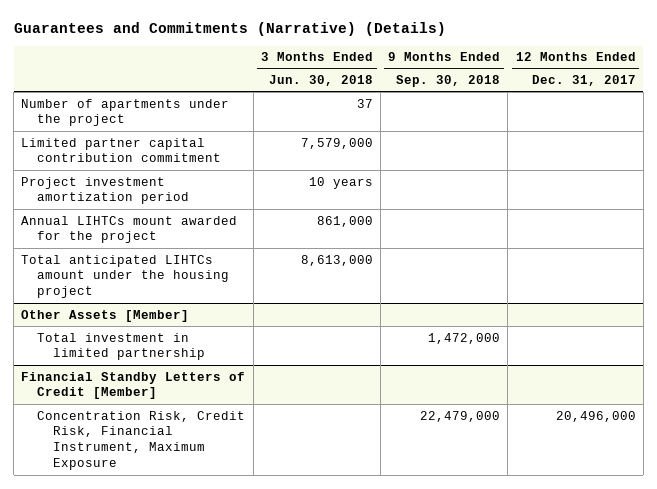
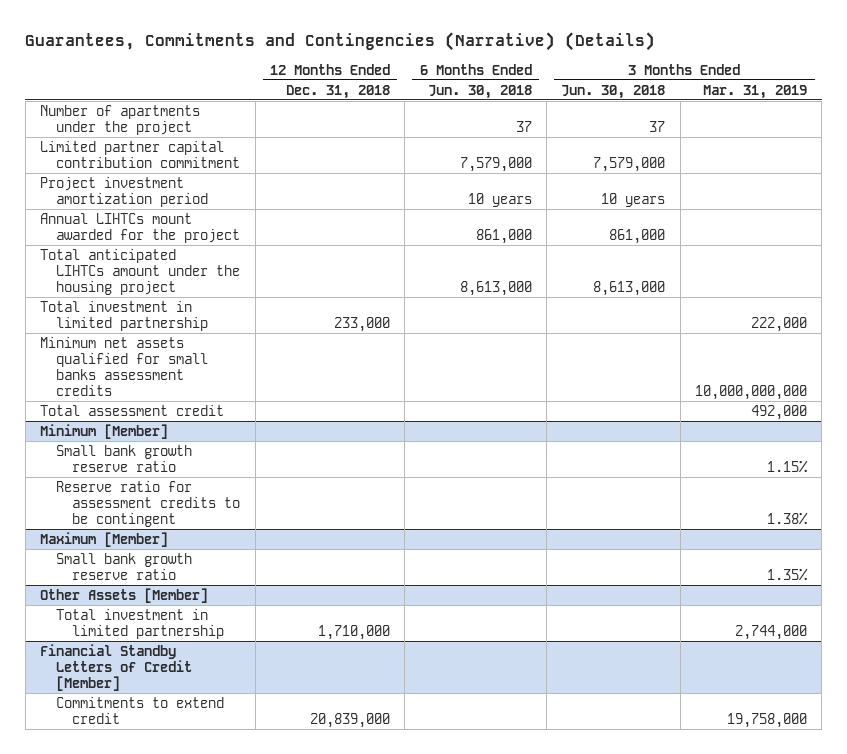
- Guarantees and Commitments (Narrative) (Details)
+ Guarantees, Commitments and Contingencies (Narrative) (Details)
- | 3 Months Ended Jun. 30, 2018 | 9 Months Ended Sep. 30, 2018 | 12 Months Ended Dec. 31, 2017
+ | 12 Months Ended Dec. 31, 2018 | 6 Months Ended Jun. 30, 2018 | 3 Months Ended Jun. 30, 2018 | 3 Months Ended Mar. 31, 2019
+ Total investment in limited partnership | 233,000 | | | 222,000
+ Minimum net assets qualified for small banks assessment credits | | | | 10,000,000,000
+ Total assessment credit | | | | 492,000
+ Minimum [Member]
+ Small bank growth reserve ratio | | | | 1.15%
+ Reserve ratio for assessment credits to be contingent | | | | 1.38%
+ Maximum [Member]
+ Small bank growth reserve ratio | | | | 1.35%
@ Financial Standby Letters of Credit [Member]
- Concentration Risk, Credit Risk, Financial Instrument, Maximum Exposure | | 22,479,000 | 20,496,000
+ Commitments to extend credit | 20,839,000 | | | 19,758,000

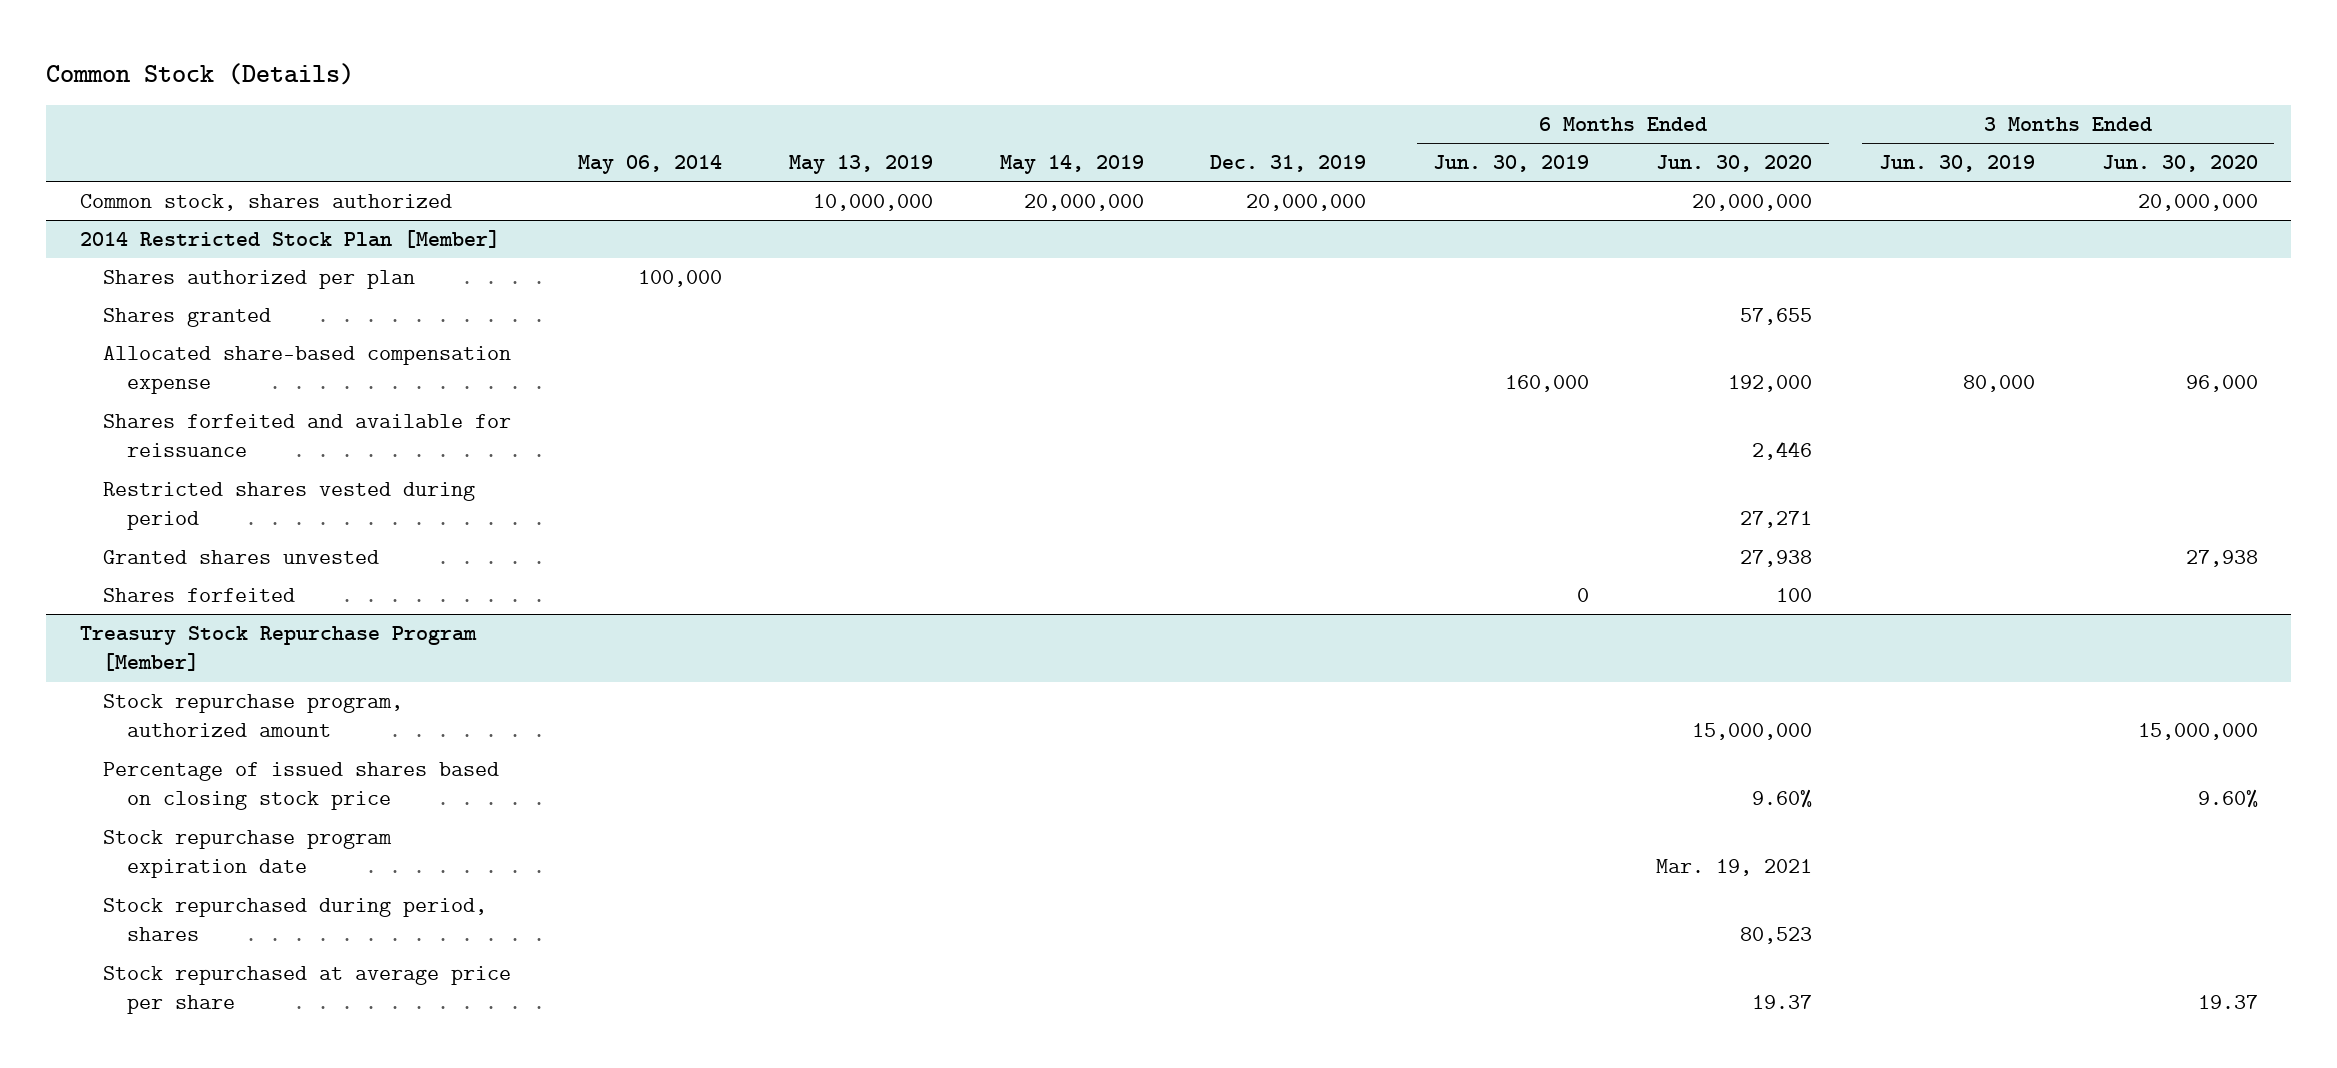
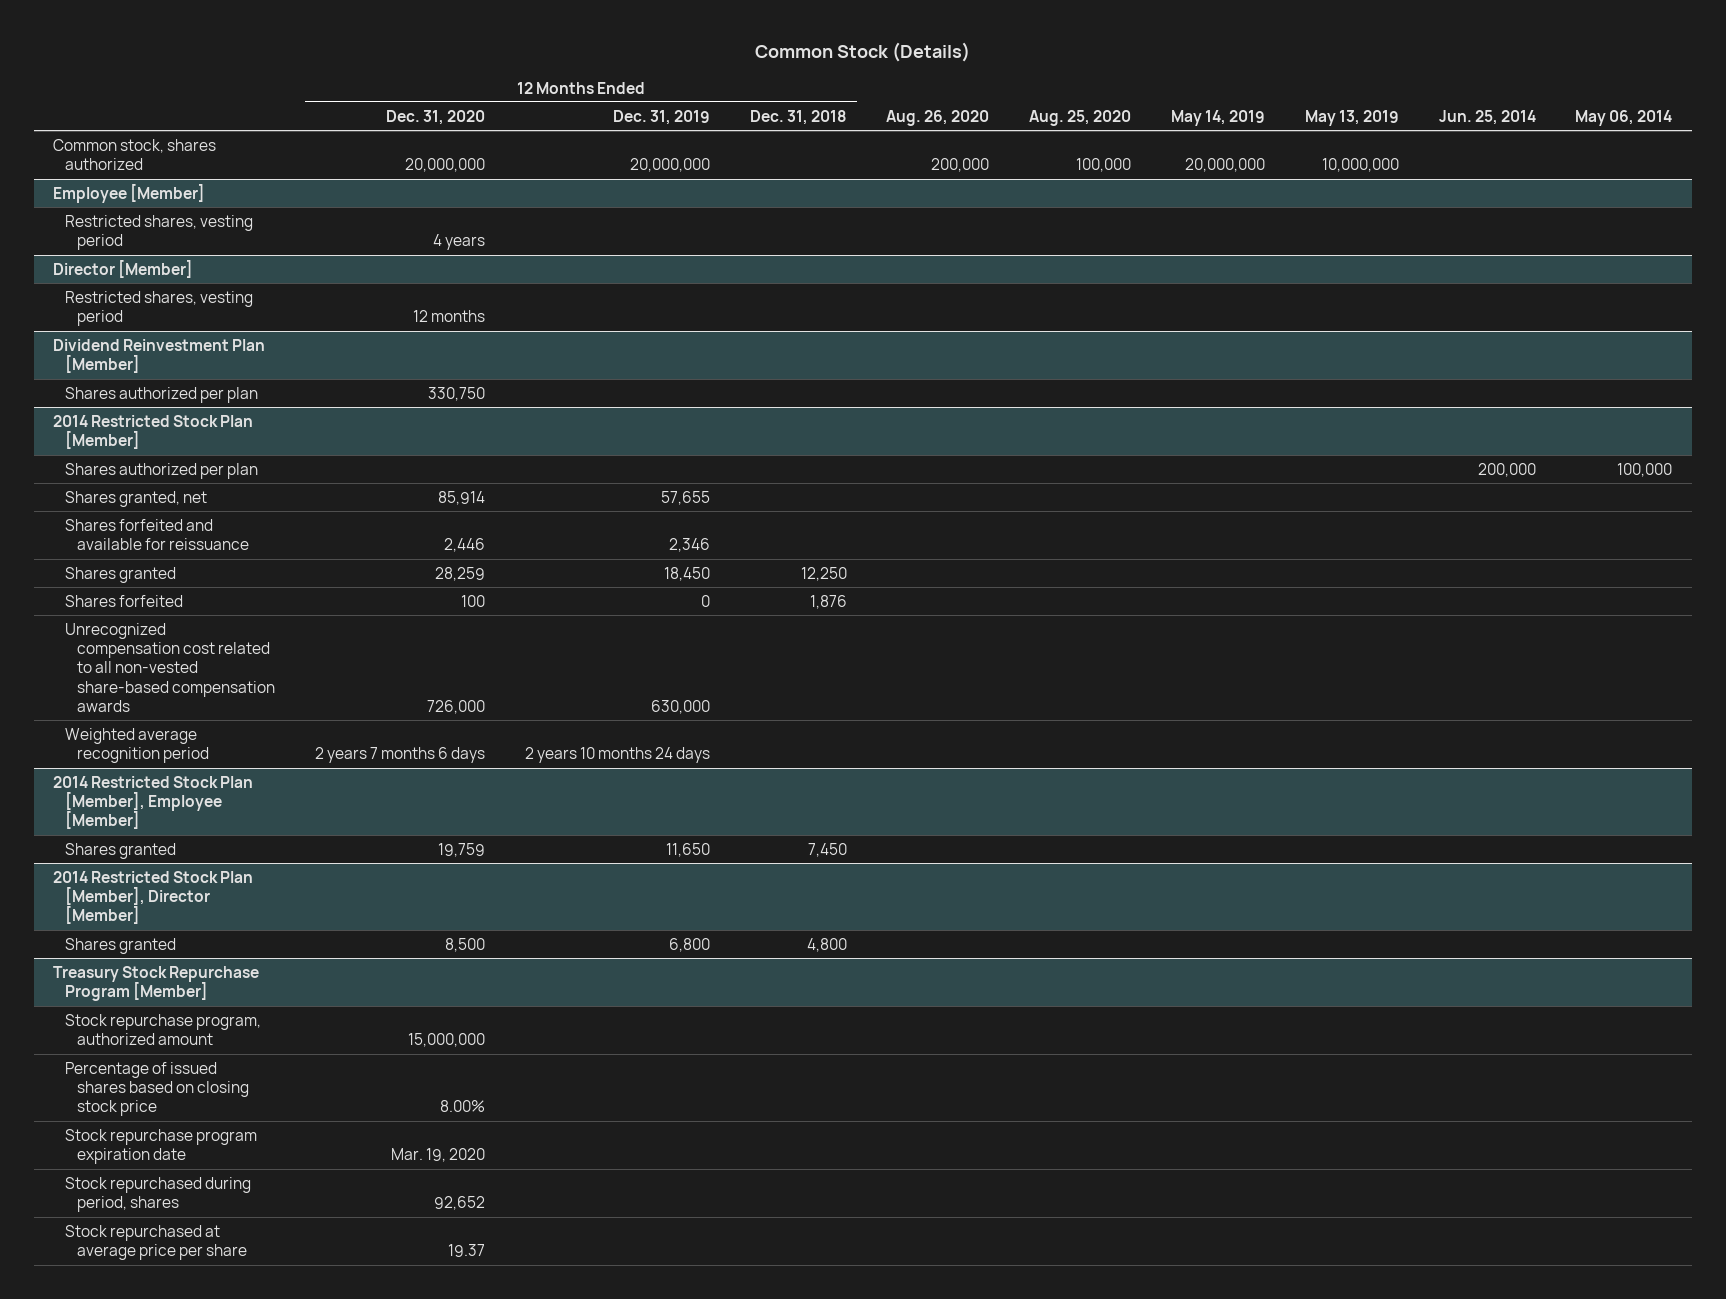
- | May 06, 2014 | May 13, 2019 | May 14, 2019 | Dec. 31, 2019 | 6 Months Ended Jun. 30, 2019 | 6 Months Ended Jun. 30, 2020 | 3 Months Ended Jun. 30, 2019 | 3 Months Ended Jun. 30, 2020
+ | 12 Months Ended Dec. 31, 2020 | 12 Months Ended Dec. 31, 2019 | 12 Months Ended Dec. 31, 2018 | Aug. 26, 2020 | Aug. 25, 2020 | May 14, 2019 | May 13, 2019 | Jun. 25, 2014 | May 06, 2014
+ Employee [Member]
+ Restricted shares, vesting period | 4 years | | | | | | | |
+ Director [Member]
+ Restricted shares, vesting period | 12 months | | | | | | | |
+ Dividend Reinvestment Plan [Member]
+ Shares authorized per plan | 330,750 | | | | | | | |
@ 2014 Restricted Stock Plan [Member]
- Allocated share-based compensation expense | | | | | 160,000 | 192,000 | 80,000 | 96,000
+ Shares granted, net | 85,914 | 57,655 | | | | | | |
- Restricted shares vested during period | | | | | | 27,271 | |
- Granted shares unvested | | | | | | 27,938 | | 27,938
moved down: Shares granted | 28,259 | 18,450 | 12,250 | | | | | |
+ Unrecognized compensation cost related to all non-vested share-based compensation awards | 726,000 | 630,000 | | | | | | |
+ Weighted average recognition period | 2 years 7 months 6 days | 2 years 10 months 24 days | | | | | | |
+ 2014 Restricted Stock Plan [Member], Employee [Member]
+ Shares granted | 19,759 | 11,650 | 7,450 | | | | | |
+ 2014 Restricted Stock Plan [Member], Director [Member]
+ Shares granted | 8,500 | 6,800 | 4,800 | | | | | |

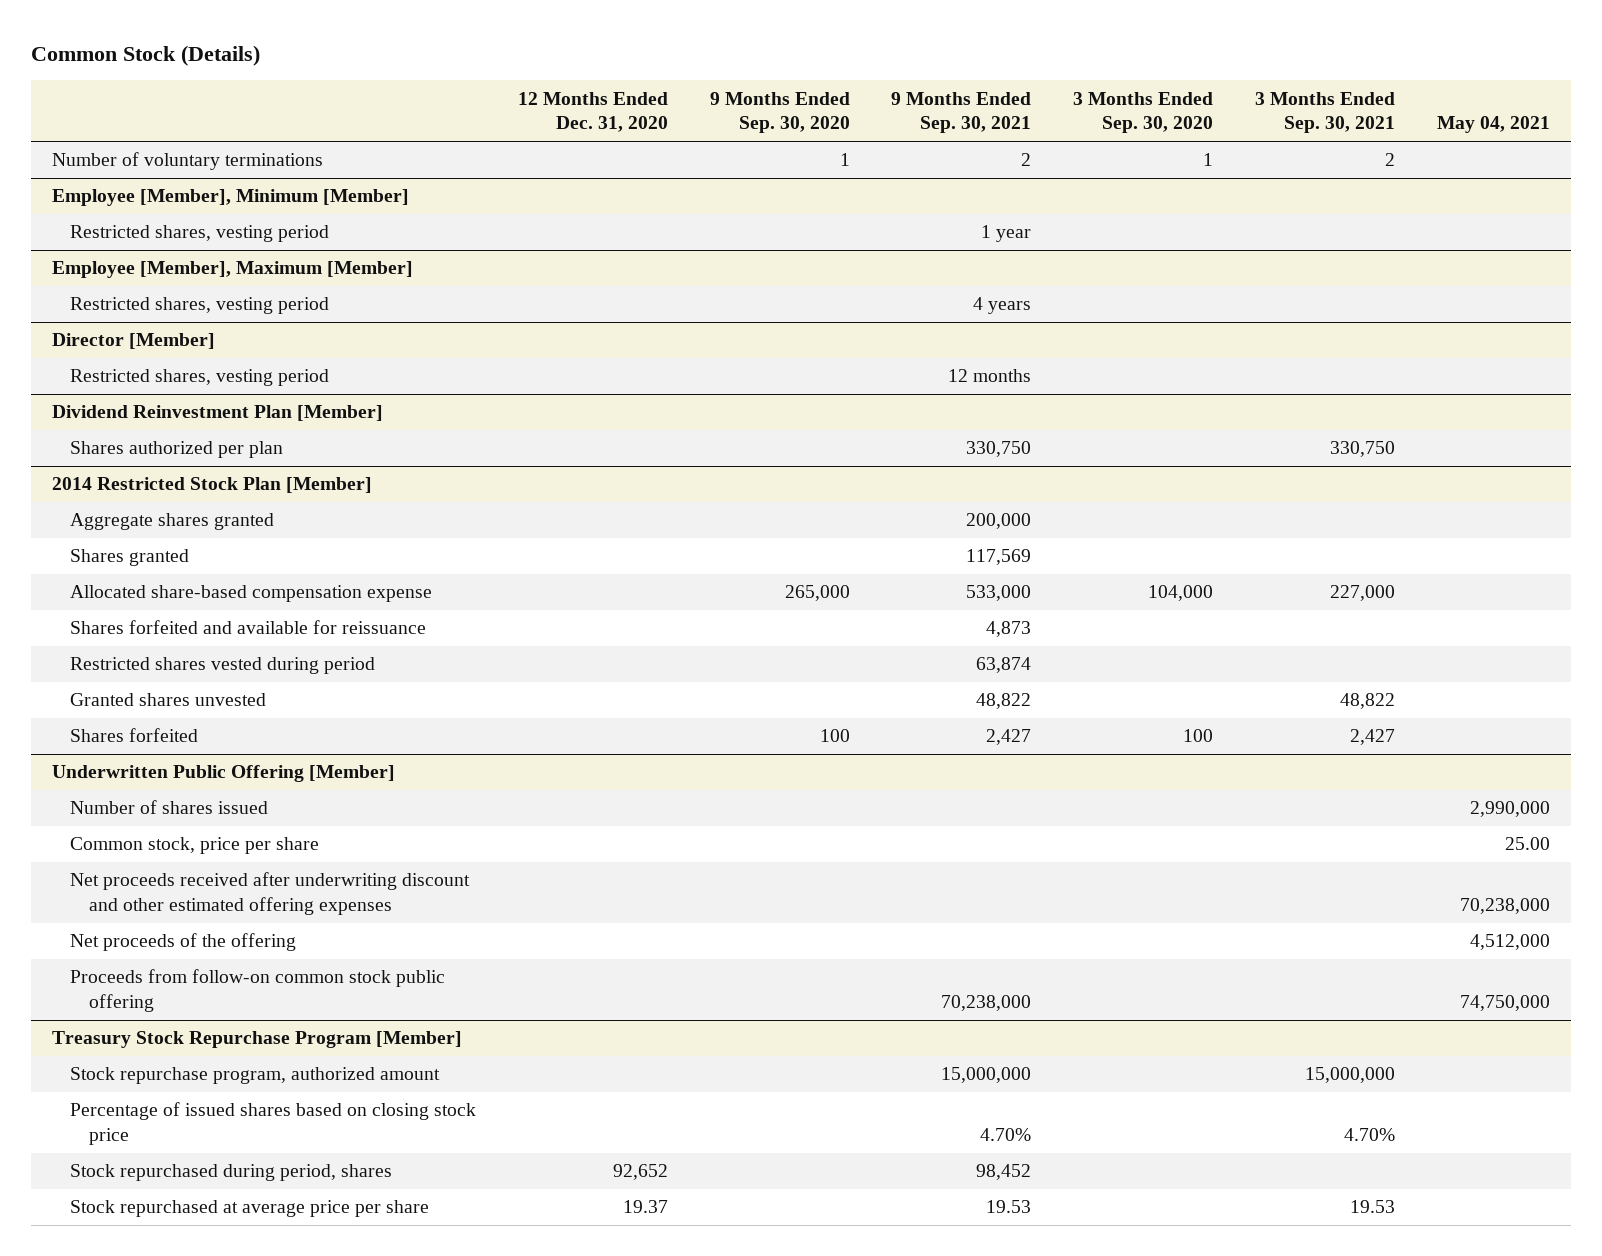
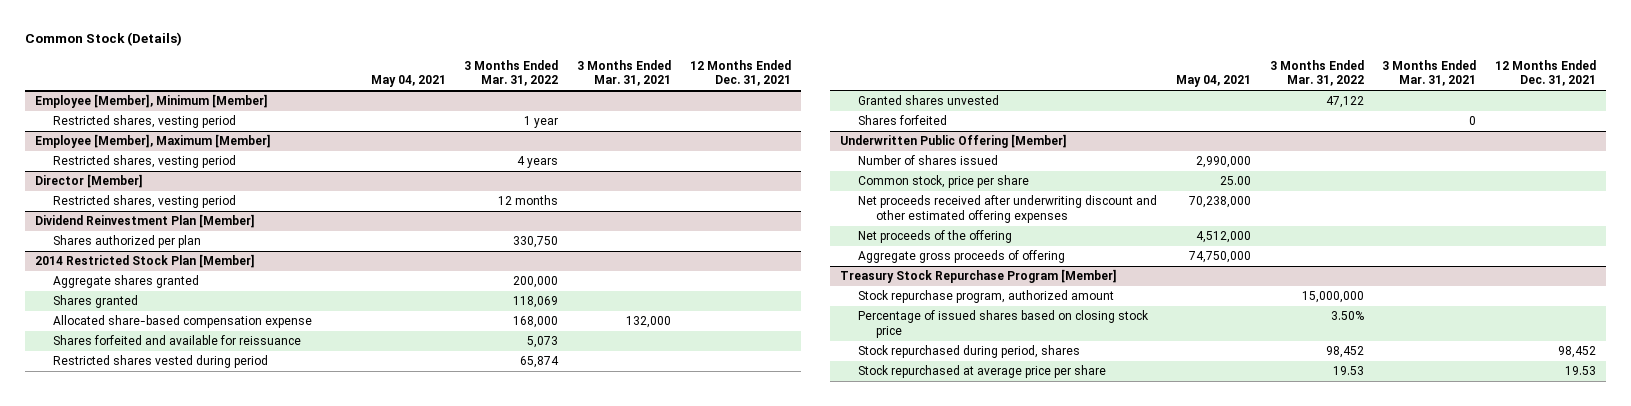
- | 12 Months Ended Dec. 31, 2020 | 9 Months Ended Sep. 30, 2020 | 9 Months Ended Sep. 30, 2021 | 3 Months Ended Sep. 30, 2020 | 3 Months Ended Sep. 30, 2021 | May 04, 2021
+ | May 04, 2021 | 3 Months Ended Mar. 31, 2022 | 3 Months Ended Mar. 31, 2021 | 12 Months Ended Dec. 31, 2021
- Number of voluntary terminations | | 1 | 2 | 1 | 2 |
@ Underwritten Public Offering [Member]
- Proceeds from follow-on common stock public offering | | | 70,238,000 | | | 74,750,000
+ Aggregate gross proceeds of offering | 74,750,000 | | |

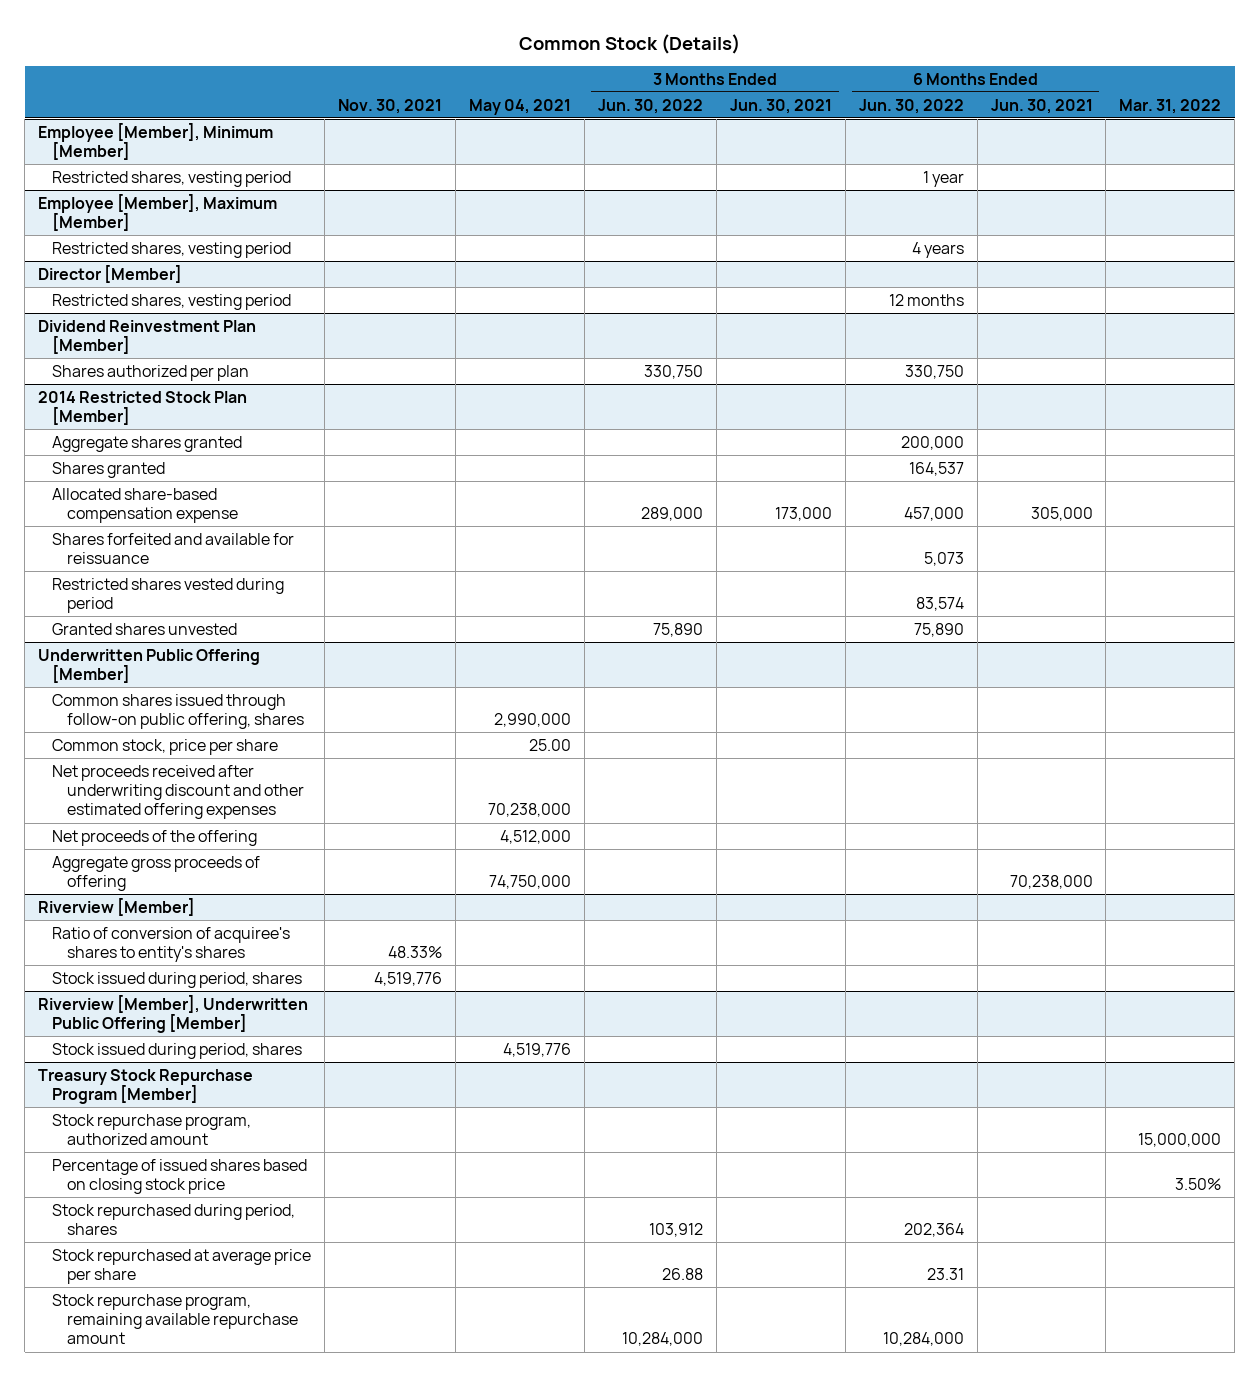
- | May 04, 2021 | 3 Months Ended Mar. 31, 2022 | 3 Months Ended Mar. 31, 2021 | 12 Months Ended Dec. 31, 2021
+ | Nov. 30, 2021 | May 04, 2021 | 3 Months Ended Jun. 30, 2022 | 3 Months Ended Jun. 30, 2021 | 6 Months Ended Jun. 30, 2022 | 6 Months Ended Jun. 30, 2021 | Mar. 31, 2022
@ 2014 Restricted Stock Plan [Member]
- Shares forfeited | | | 0 |
@ Underwritten Public Offering [Member]
- Number of shares issued | 2,990,000 | | |
+ Common shares issued through follow-on public offering, shares | | 2,990,000 | | | | |
+ Riverview [Member]
+ Ratio of conversion of acquiree's shares to entity's shares | 48.33% | | | | | |
+ Stock issued during period, shares | 4,519,776 | | | | | |
+ Riverview [Member], Underwritten Public Offering [Member]
+ Stock issued during period, shares | | 4,519,776 | | | | |
@ Treasury Stock Repurchase Program [Member]
+ Stock repurchase program, remaining available repurchase amount | | | 10,284,000 | | 10,284,000 | |

